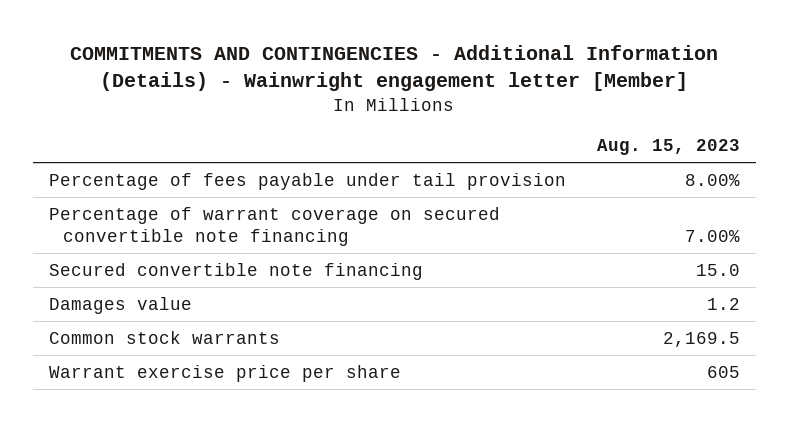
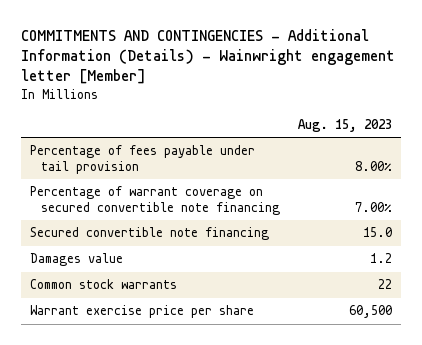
- Common stock warrants | 2,169.5
- Warrant exercise price per share | 605
+ Common stock warrants | 22
+ Warrant exercise price per share | 60,500

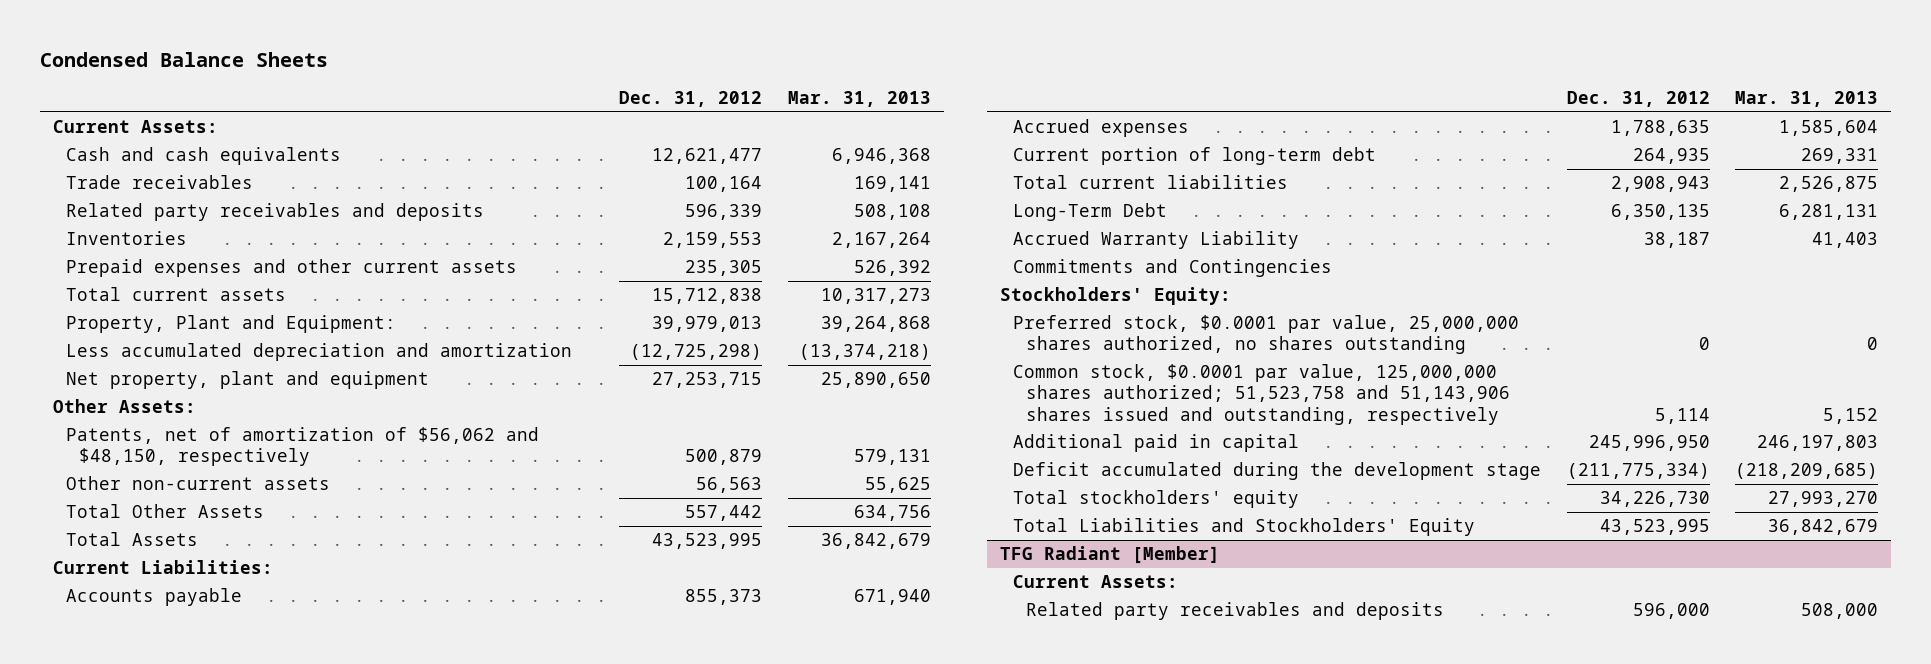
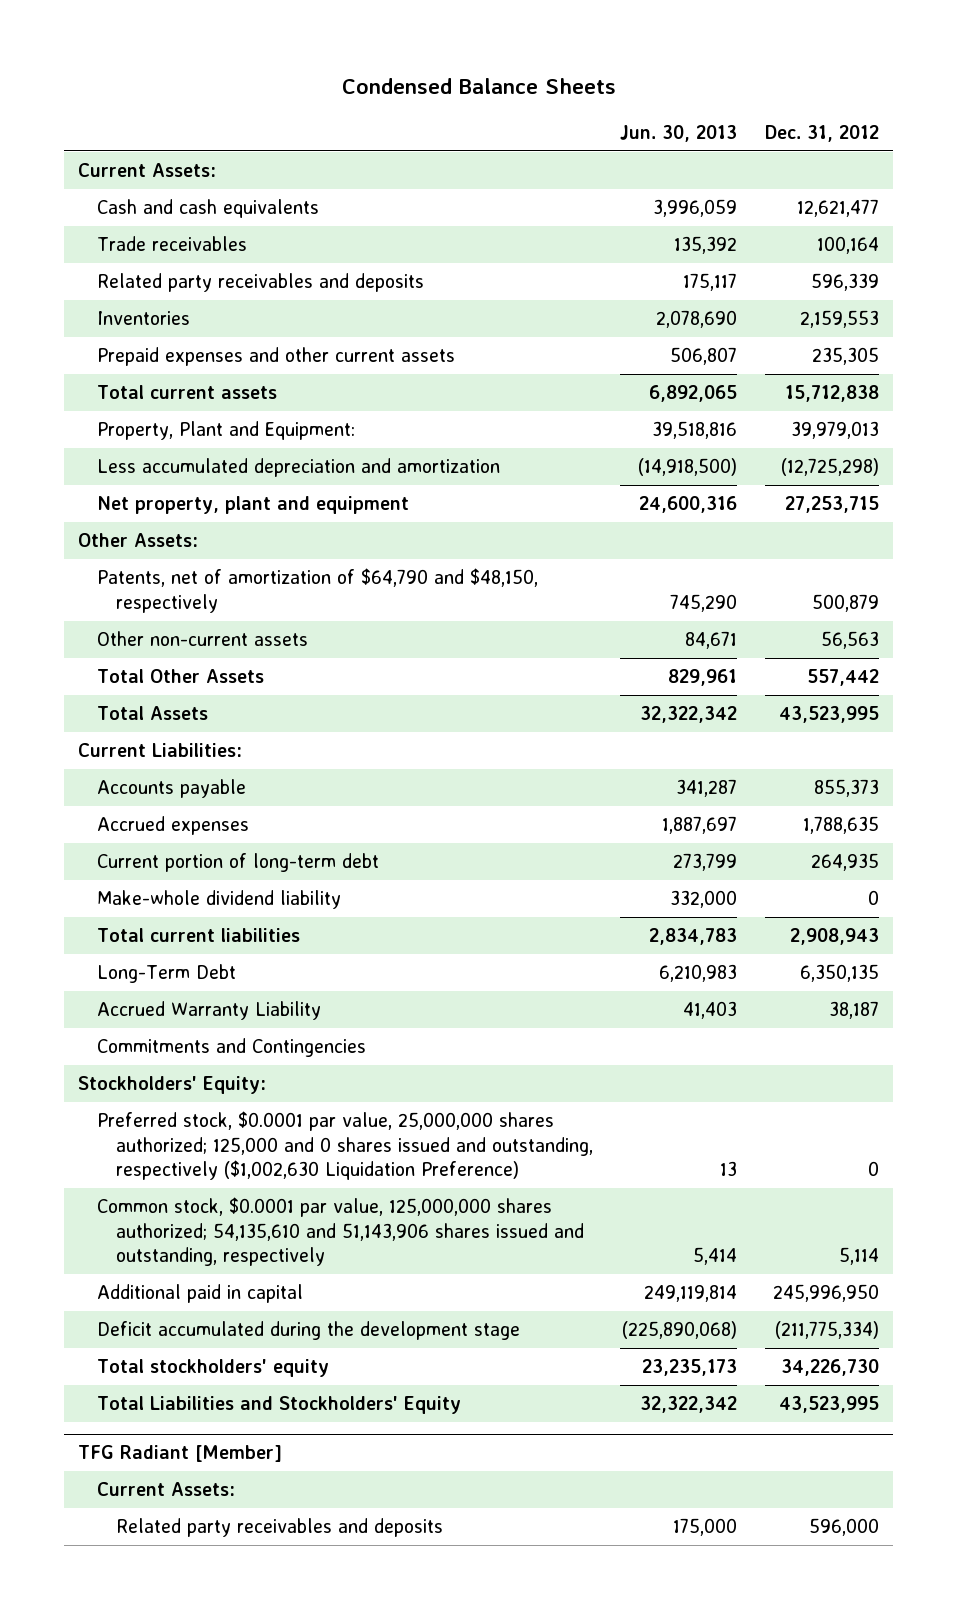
- | Dec. 31, 2012 | Mar. 31, 2013
+ | Jun. 30, 2013 | Dec. 31, 2012
- Patents, net of amortization of $56,062 and $48,150, respectively | 500,879 | 579,131
+ Patents, net of amortization of $64,790 and $48,150, respectively | 745,290 | 500,879
+ Make-whole dividend liability | 332,000 | 0
- Preferred stock, $0.0001 par value, 25,000,000 shares authorized, no shares outstanding | 0 | 0
- Common stock, $0.0001 par value, 125,000,000 shares authorized; 51,523,758 and 51,143,906 shares issued and outstanding, respectively | 5,114 | 5,152
+ Preferred stock, $0.0001 par value, 25,000,000 shares authorized; 125,000 and 0 shares issued and outstanding, respectively ($1,002,630 Liquidation Preference) | 13 | 0
+ Common stock, $0.0001 par value, 125,000,000 shares authorized; 54,135,610 and 51,143,906 shares issued and outstanding, respectively | 5,414 | 5,114

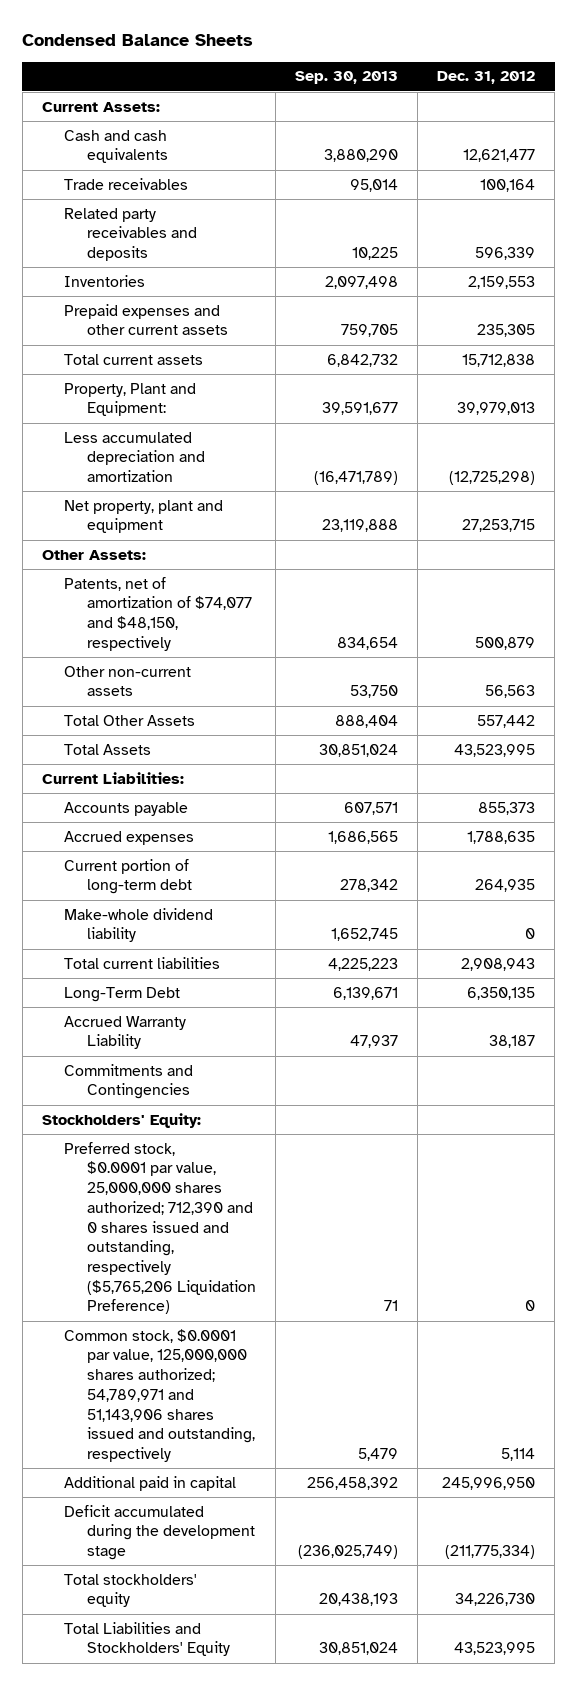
- | Jun. 30, 2013 | Dec. 31, 2012
+ | Sep. 30, 2013 | Dec. 31, 2012
- Patents, net of amortization of $64,790 and $48,150, respectively | 745,290 | 500,879
+ Patents, net of amortization of $74,077 and $48,150, respectively | 834,654 | 500,879
- Preferred stock, $0.0001 par value, 25,000,000 shares authorized; 125,000 and 0 shares issued and outstanding, respectively ($1,002,630 Liquidation Preference) | 13 | 0
- Common stock, $0.0001 par value, 125,000,000 shares authorized; 54,135,610 and 51,143,906 shares issued and outstanding, respectively | 5,414 | 5,114
+ Preferred stock, $0.0001 par value, 25,000,000 shares authorized; 712,390 and 0 shares issued and outstanding, respectively ($5,765,206 Liquidation Preference) | 71 | 0
+ Common stock, $0.0001 par value, 125,000,000 shares authorized; 54,789,971 and 51,143,906 shares issued and outstanding, respectively | 5,479 | 5,114
- TFG Radiant [Member]
- Current Assets:
- Related party receivables and deposits | 175,000 | 596,000

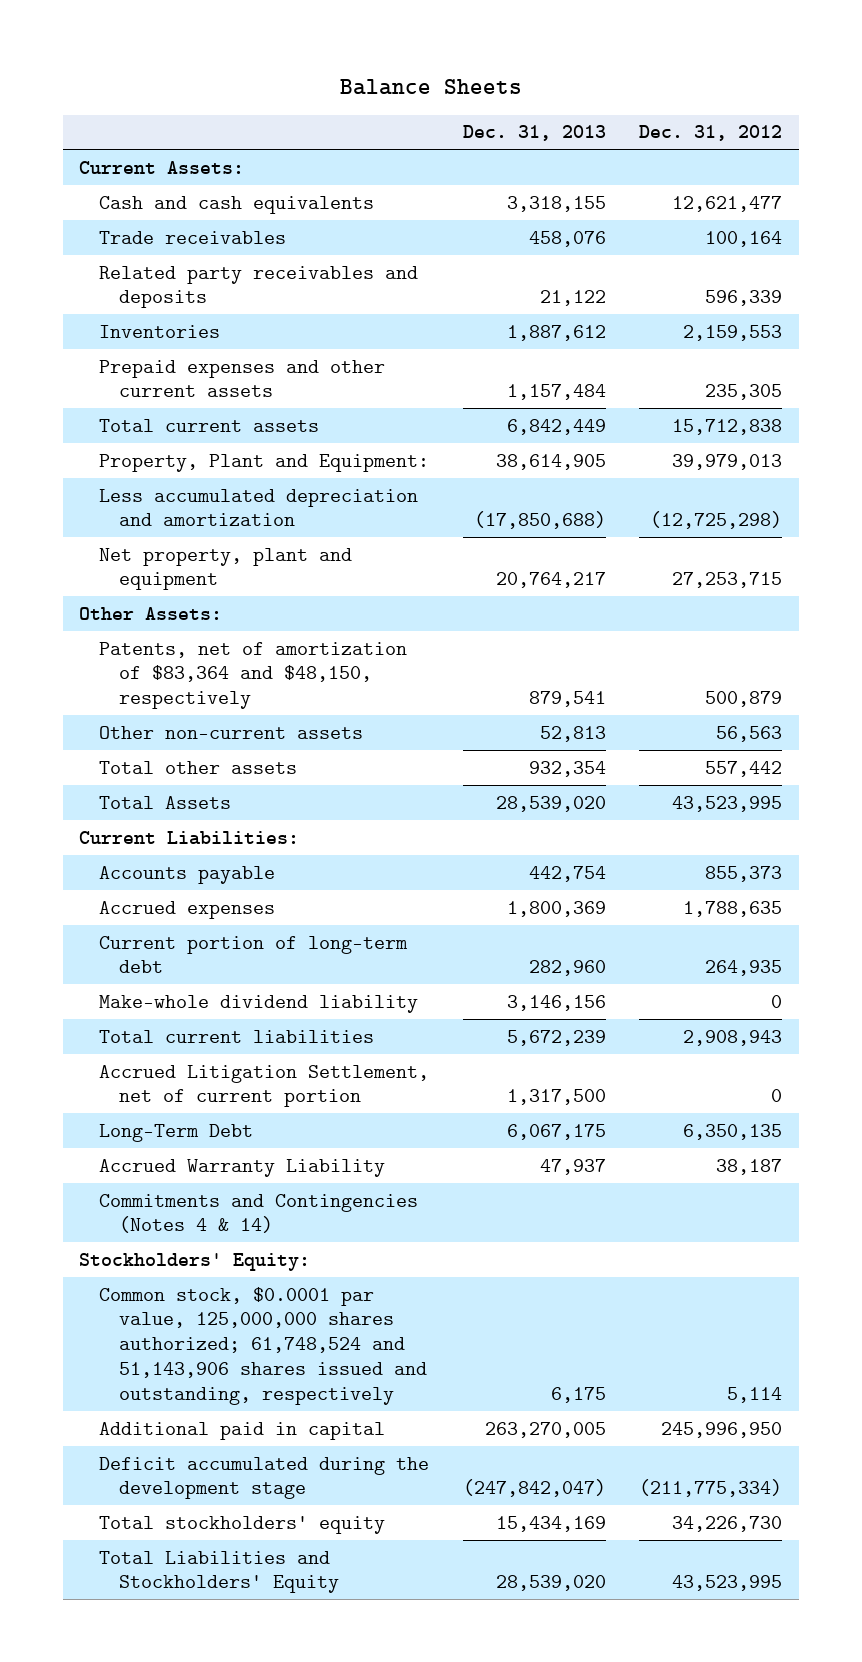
- Condensed Balance Sheets
+ Balance Sheets
- | Sep. 30, 2013 | Dec. 31, 2012
+ | Dec. 31, 2013 | Dec. 31, 2012
- Patents, net of amortization of $74,077 and $48,150, respectively | 834,654 | 500,879
+ Patents, net of amortization of $83,364 and $48,150, respectively | 879,541 | 500,879
- Total Other Assets | 888,404 | 557,442
+ Total other assets | 932,354 | 557,442
+ Accrued Litigation Settlement, net of current portion | 1,317,500 | 0
- Commitments and Contingencies
+ Commitments and Contingencies (Notes 4 & 14)
- Preferred stock, $0.0001 par value, 25,000,000 shares authorized; 712,390 and 0 shares issued and outstanding, respectively ($5,765,206 Liquidation Preference) | 71 | 0
- Common stock, $0.0001 par value, 125,000,000 shares authorized; 54,789,971 and 51,143,906 shares issued and outstanding, respectively | 5,479 | 5,114
+ Common stock, $0.0001 par value, 125,000,000 shares authorized; 61,748,524 and 51,143,906 shares issued and outstanding, respectively | 6,175 | 5,114

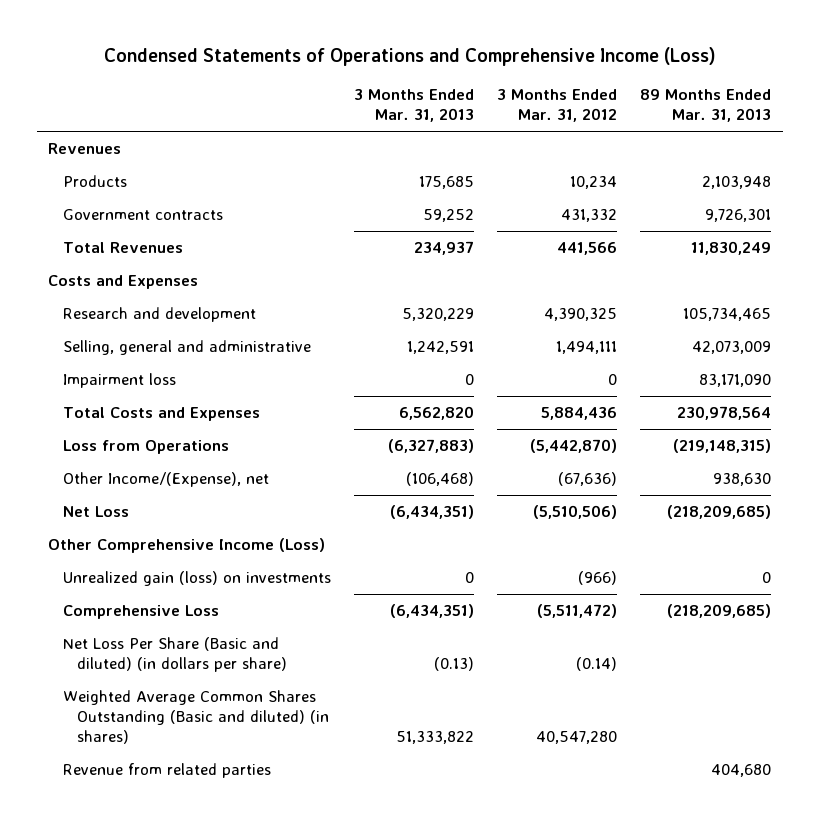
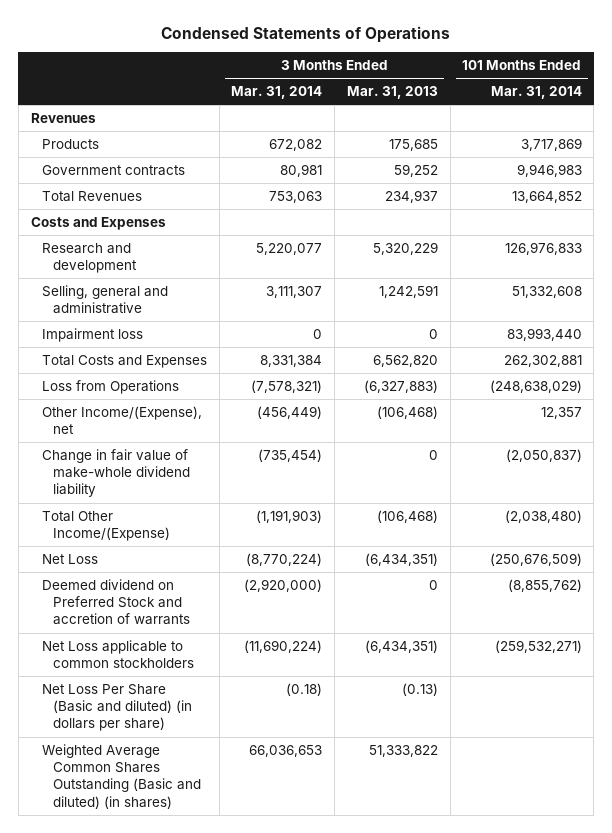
- Condensed Statements of Operations and Comprehensive Income (Loss)
+ Condensed Statements of Operations
- | 3 Months Ended Mar. 31, 2013 | 3 Months Ended Mar. 31, 2012 | 89 Months Ended Mar. 31, 2013
+ | 3 Months Ended Mar. 31, 2014 | 3 Months Ended Mar. 31, 2013 | 101 Months Ended Mar. 31, 2014
+ Change in fair value of make-whole dividend liability | (735,454) | 0 | (2,050,837)
+ Total Other Income/(Expense) | (1,191,903) | (106,468) | (2,038,480)
- Other Comprehensive Income (Loss)
- Unrealized gain (loss) on investments | 0 | (966) | 0
- Comprehensive Loss | (6,434,351) | (5,511,472) | (218,209,685)
+ Deemed dividend on Preferred Stock and accretion of warrants | (2,920,000) | 0 | (8,855,762)
+ Net Loss applicable to common stockholders | (11,690,224) | (6,434,351) | (259,532,271)
- Revenue from related parties | | | 404,680

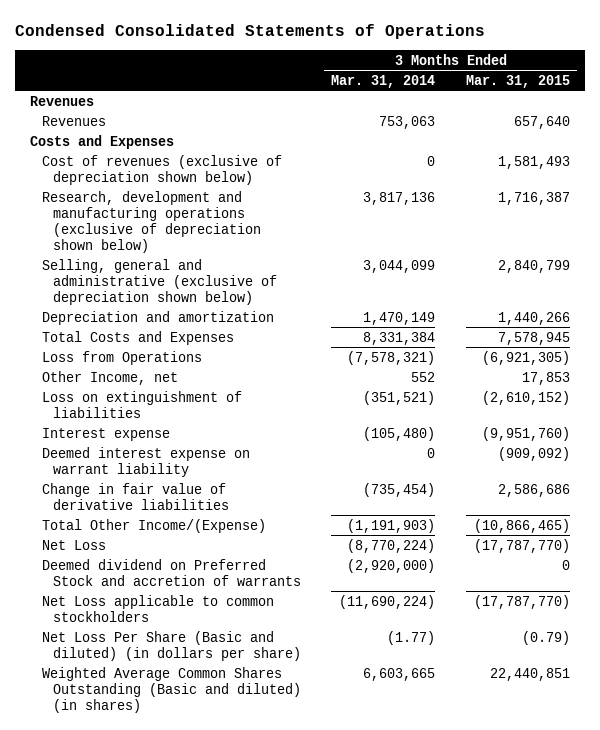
- Condensed Statements of Operations
+ Condensed Consolidated Statements of Operations
- | 3 Months Ended Mar. 31, 2014 | 3 Months Ended Mar. 31, 2013 | 101 Months Ended Mar. 31, 2014
+ | 3 Months Ended Mar. 31, 2014 | 3 Months Ended Mar. 31, 2015
- Products | 672,082 | 175,685 | 3,717,869
- Government contracts | 80,981 | 59,252 | 9,946,983
- Total Revenues | 753,063 | 234,937 | 13,664,852
+ Revenues | 753,063 | 657,640
- Research and development | 5,220,077 | 5,320,229 | 126,976,833
- Selling, general and administrative | 3,111,307 | 1,242,591 | 51,332,608
- Impairment loss | 0 | 0 | 83,993,440
+ Cost of revenues (exclusive of depreciation shown below) | 0 | 1,581,493
+ Research, development and manufacturing operations (exclusive of depreciation shown below) | 3,817,136 | 1,716,387
+ Selling, general and administrative (exclusive of depreciation shown below) | 3,044,099 | 2,840,799
+ Depreciation and amortization | 1,470,149 | 1,440,266
- Other Income/(Expense), net | (456,449) | (106,468) | 12,357
- Change in fair value of make-whole dividend liability | (735,454) | 0 | (2,050,837)
+ Other Income, net | 552 | 17,853
+ Loss on extinguishment of liabilities | (351,521) | (2,610,152)
+ Interest expense | (105,480) | (9,951,760)
+ Deemed interest expense on warrant liability | 0 | (909,092)
+ Change in fair value of derivative liabilities | (735,454) | 2,586,686
- Net Loss Per Share (Basic and diluted) (in dollars per share) | (0.18) | (0.13) |
- Weighted Average Common Shares Outstanding (Basic and diluted) (in shares) | 66,036,653 | 51,333,822 |
+ Net Loss Per Share (Basic and diluted) (in dollars per share) | (1.77) | (0.79)
+ Weighted Average Common Shares Outstanding (Basic and diluted) (in shares) | 6,603,665 | 22,440,851

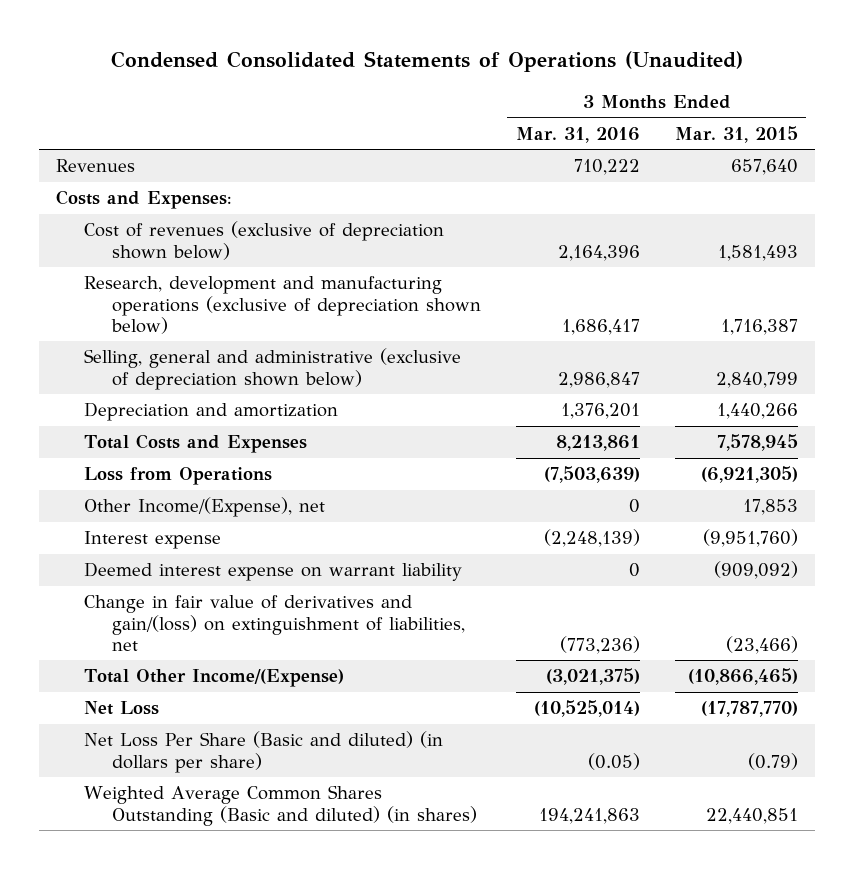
- Condensed Consolidated Statements of Operations
+ Condensed Consolidated Statements of Operations (Unaudited)
- | 3 Months Ended Mar. 31, 2014 | 3 Months Ended Mar. 31, 2015
+ | 3 Months Ended Mar. 31, 2016 | 3 Months Ended Mar. 31, 2015
- Revenues
- Costs and Expenses
+ Costs and Expenses:
- Other Income, net | 552 | 17,853
- Loss on extinguishment of liabilities | (351,521) | (2,610,152)
+ Other Income/(Expense), net | 0 | 17,853
- Change in fair value of derivative liabilities | (735,454) | 2,586,686
+ Change in fair value of derivatives and gain/(loss) on extinguishment of liabilities, net | (773,236) | (23,466)
- Deemed dividend on Preferred Stock and accretion of warrants | (2,920,000) | 0
- Net Loss applicable to common stockholders | (11,690,224) | (17,787,770)

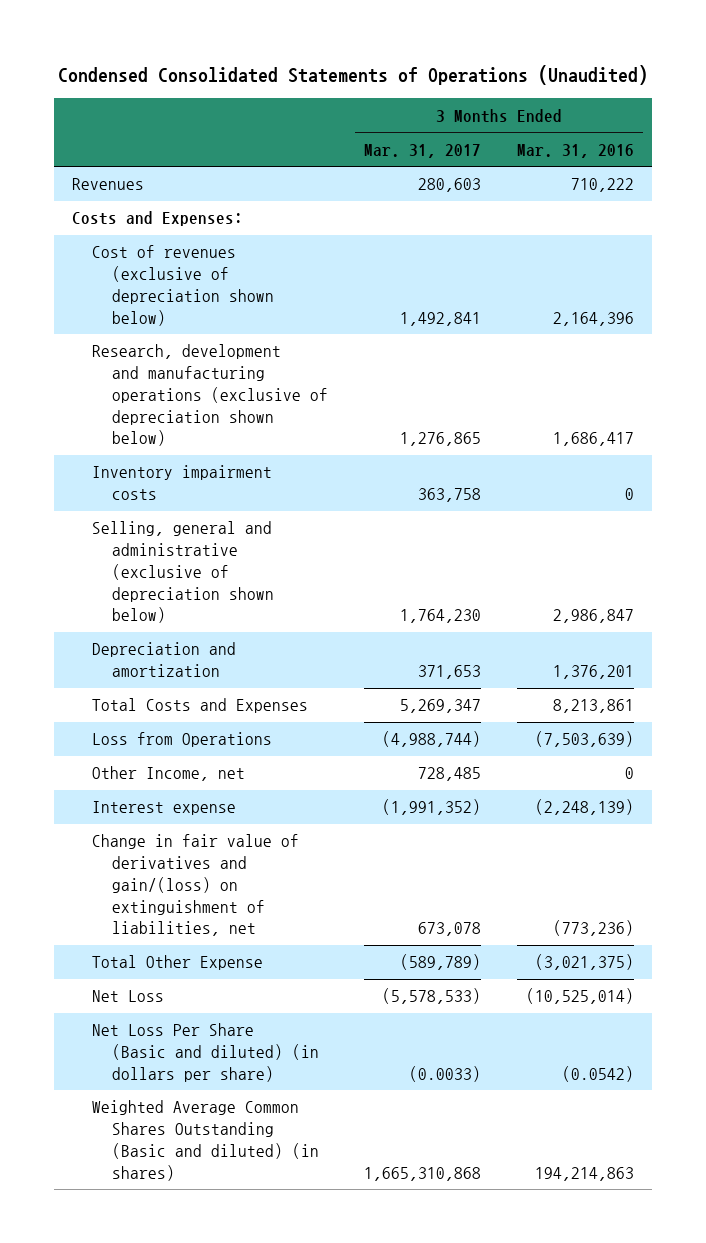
- | 3 Months Ended Mar. 31, 2016 | 3 Months Ended Mar. 31, 2015
+ | 3 Months Ended Mar. 31, 2017 | 3 Months Ended Mar. 31, 2016
+ Inventory impairment costs | 363,758 | 0
- Other Income/(Expense), net | 0 | 17,853
+ Other Income, net | 728,485 | 0
- Deemed interest expense on warrant liability | 0 | (909,092)
- Total Other Income/(Expense) | (3,021,375) | (10,866,465)
+ Total Other Expense | (589,789) | (3,021,375)
- Net Loss Per Share (Basic and diluted) (in dollars per share) | (0.05) | (0.79)
- Weighted Average Common Shares Outstanding (Basic and diluted) (in shares) | 194,241,863 | 22,440,851
+ Net Loss Per Share (Basic and diluted) (in dollars per share) | (0.0033) | (0.0542)
+ Weighted Average Common Shares Outstanding (Basic and diluted) (in shares) | 1,665,310,868 | 194,214,863

